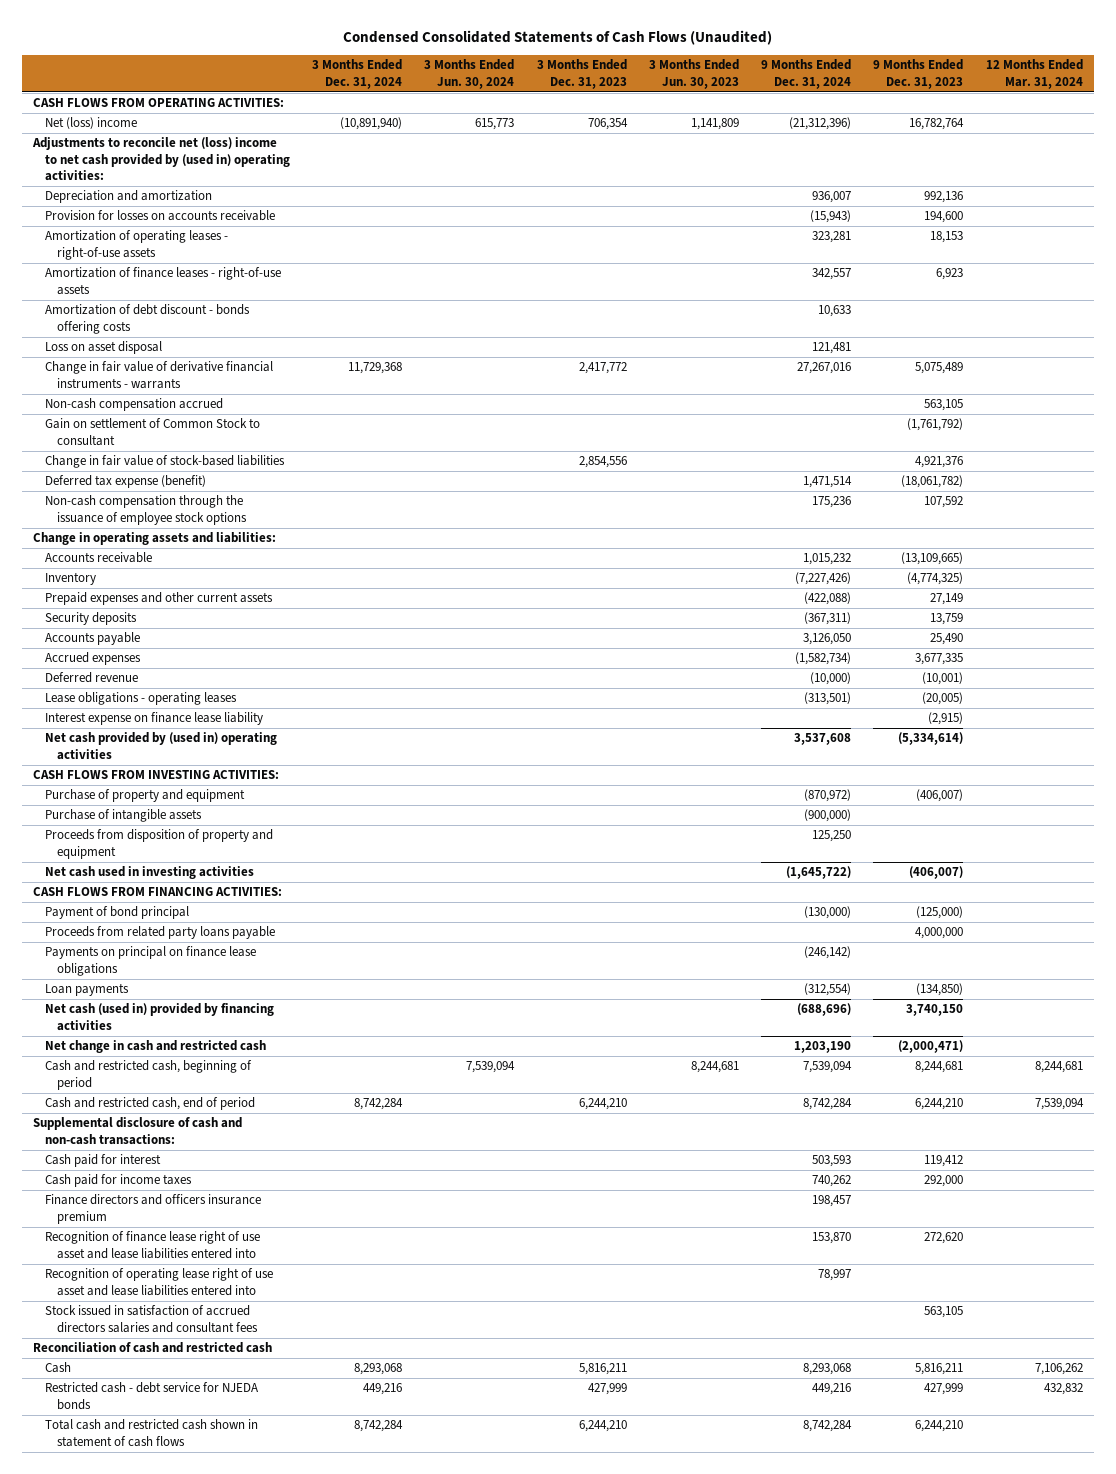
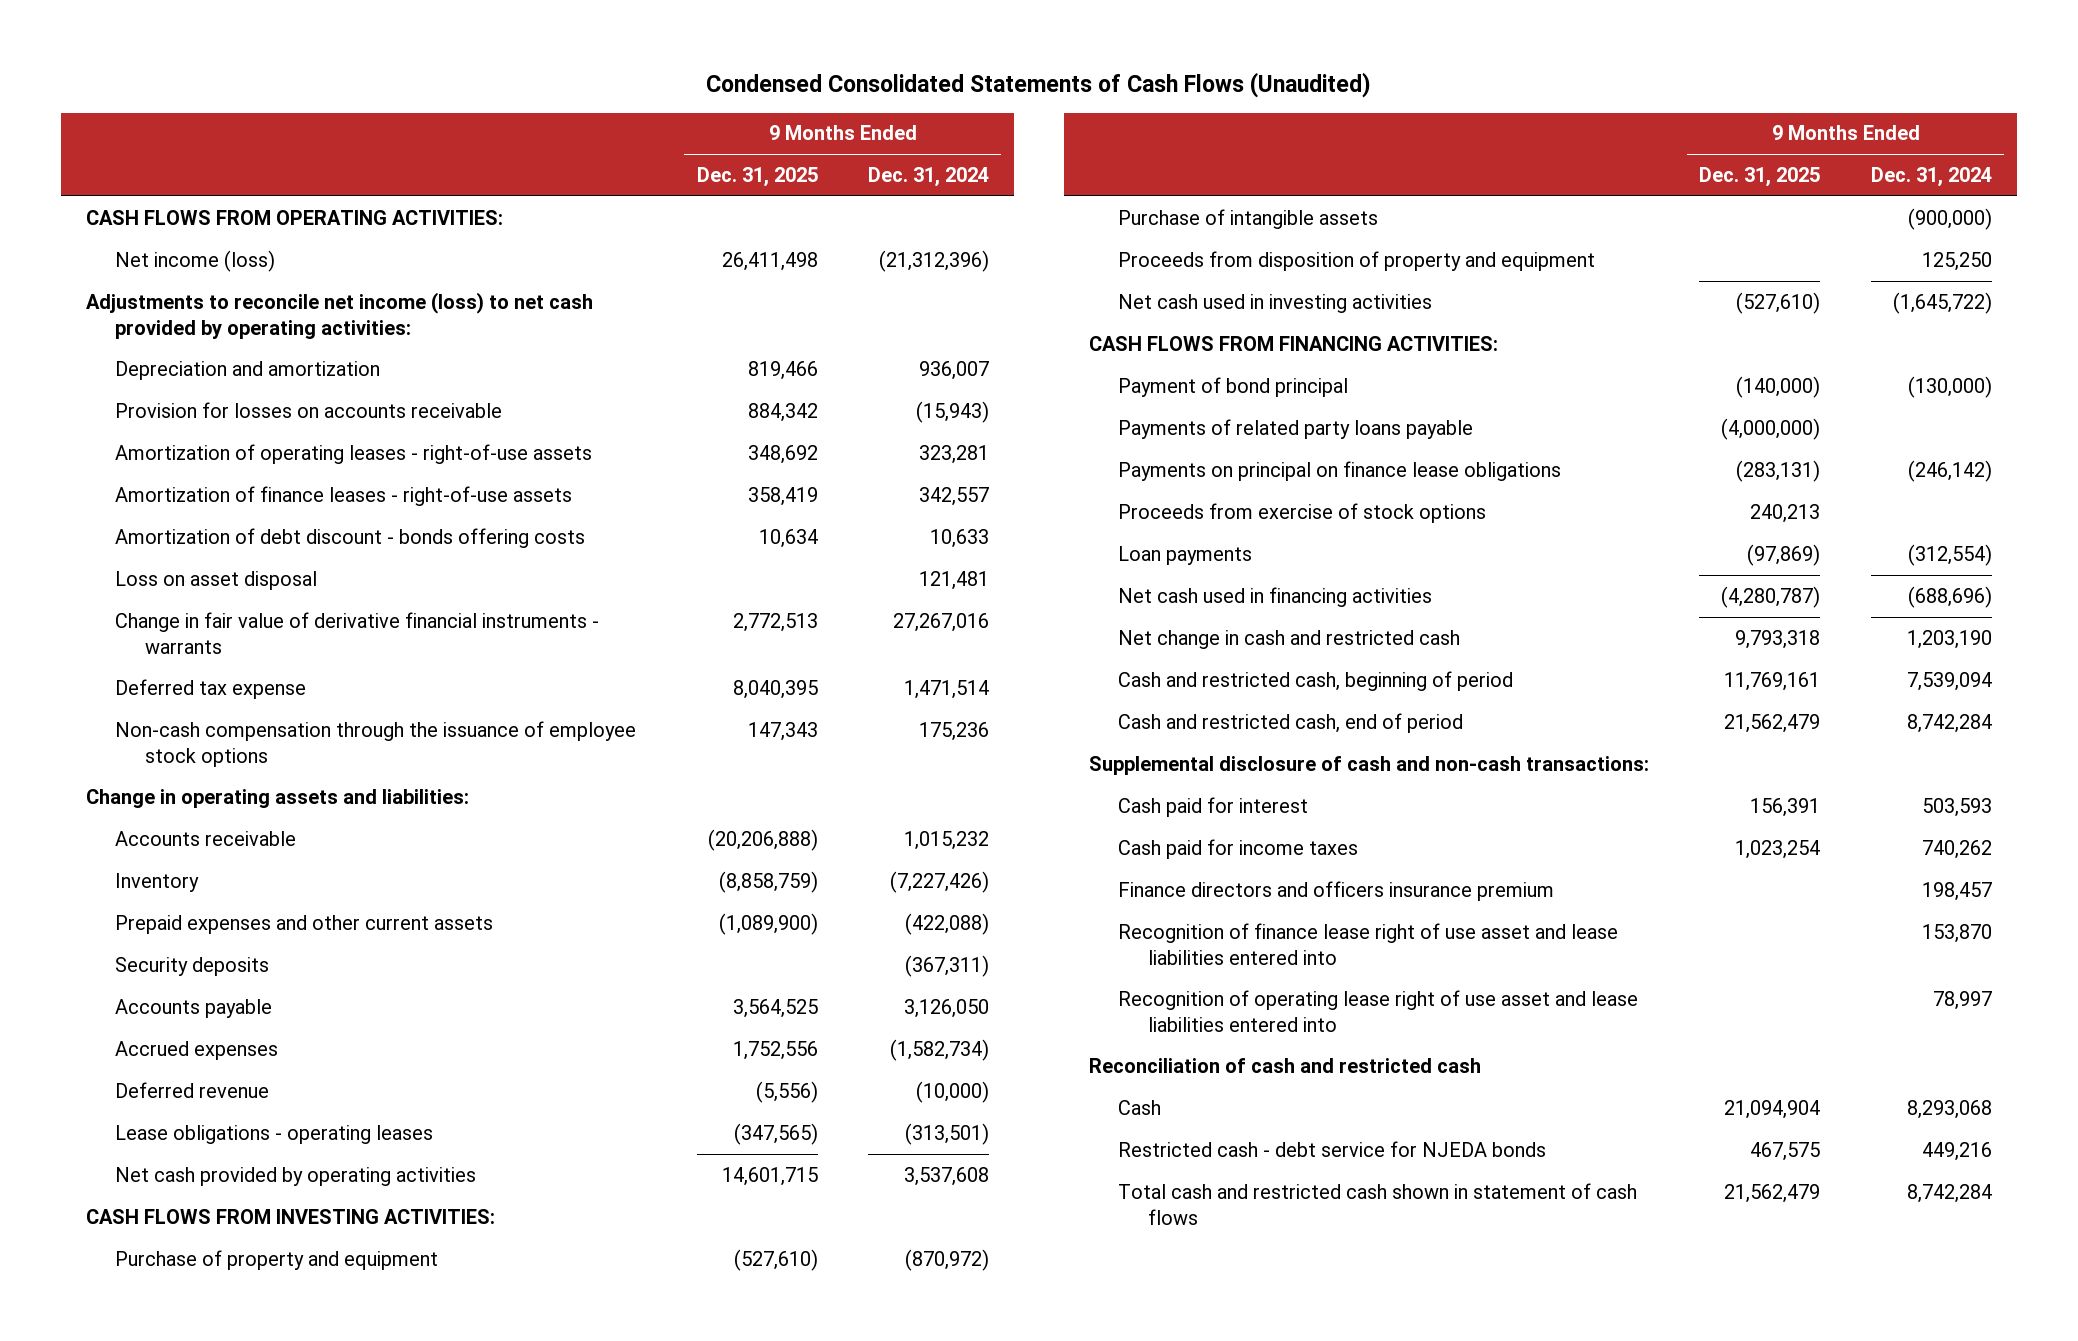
- | 3 Months Ended Dec. 31, 2024 | 3 Months Ended Jun. 30, 2024 | 3 Months Ended Dec. 31, 2023 | 3 Months Ended Jun. 30, 2023 | 9 Months Ended Dec. 31, 2024 | 9 Months Ended Dec. 31, 2023 | 12 Months Ended Mar. 31, 2024
+ | 9 Months Ended Dec. 31, 2025 | 9 Months Ended Dec. 31, 2024
- Net (loss) income | (10,891,940) | 615,773 | 706,354 | 1,141,809 | (21,312,396) | 16,782,764 |
- Adjustments to reconcile net (loss) income to net cash provided by (used in) operating activities:
+ Net income (loss) | 26,411,498 | (21,312,396)
+ Adjustments to reconcile net income (loss) to net cash provided by operating activities:
- Non-cash compensation accrued | | | | | | 563,105 |
- Gain on settlement of Common Stock to consultant | | | | | | (1,761,792) |
- Change in fair value of stock-based liabilities | | | 2,854,556 | | | 4,921,376 |
- Deferred tax expense (benefit) | | | | | 1,471,514 | (18,061,782) |
+ Deferred tax expense | 8,040,395 | 1,471,514
- Interest expense on finance lease liability | | | | | | (2,915) |
- Net cash provided by (used in) operating activities | | | | | 3,537,608 | (5,334,614) |
+ Net cash provided by operating activities | 14,601,715 | 3,537,608
- Proceeds from related party loans payable | | | | | | 4,000,000 |
+ Payments of related party loans payable | (4,000,000) |
+ Proceeds from exercise of stock options | 240,213 |
- Net cash (used in) provided by financing activities | | | | | (688,696) | 3,740,150 |
+ Net cash used in financing activities | (4,280,787) | (688,696)
- Stock issued in satisfaction of accrued directors salaries and consultant fees | | | | | | 563,105 |

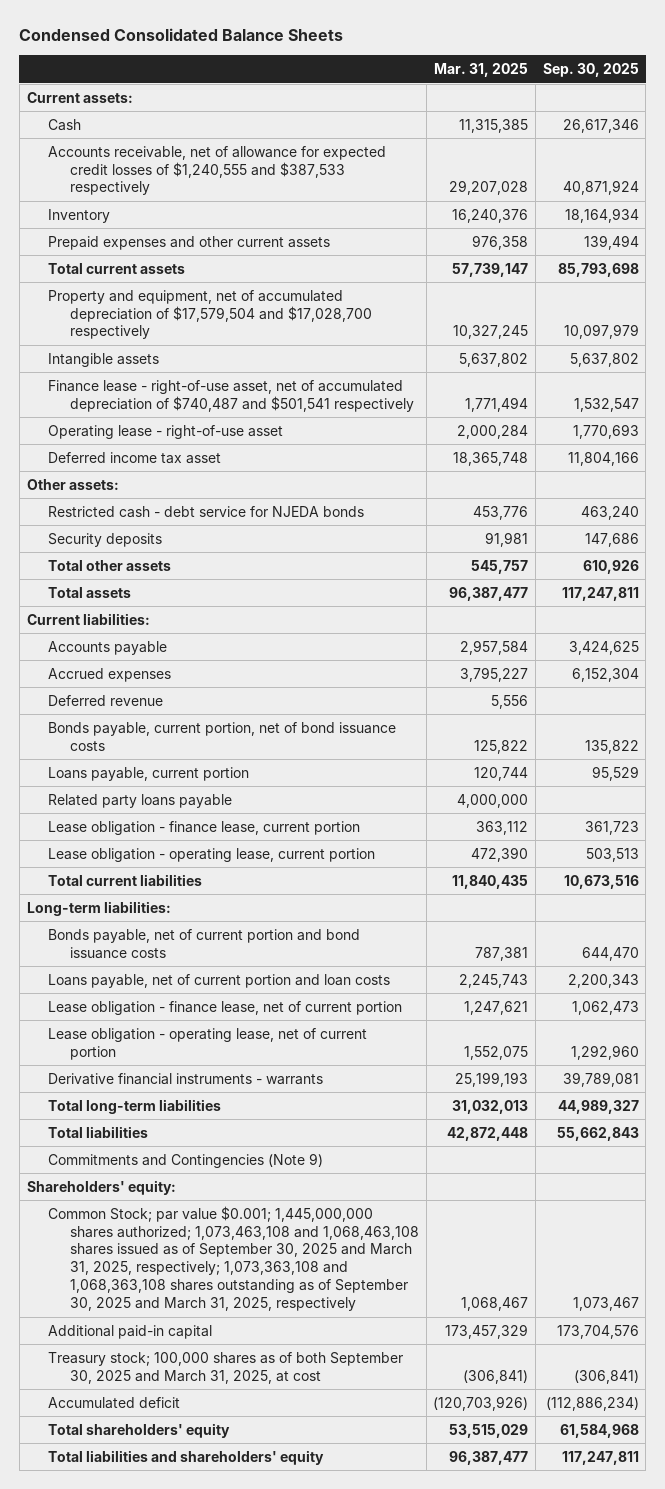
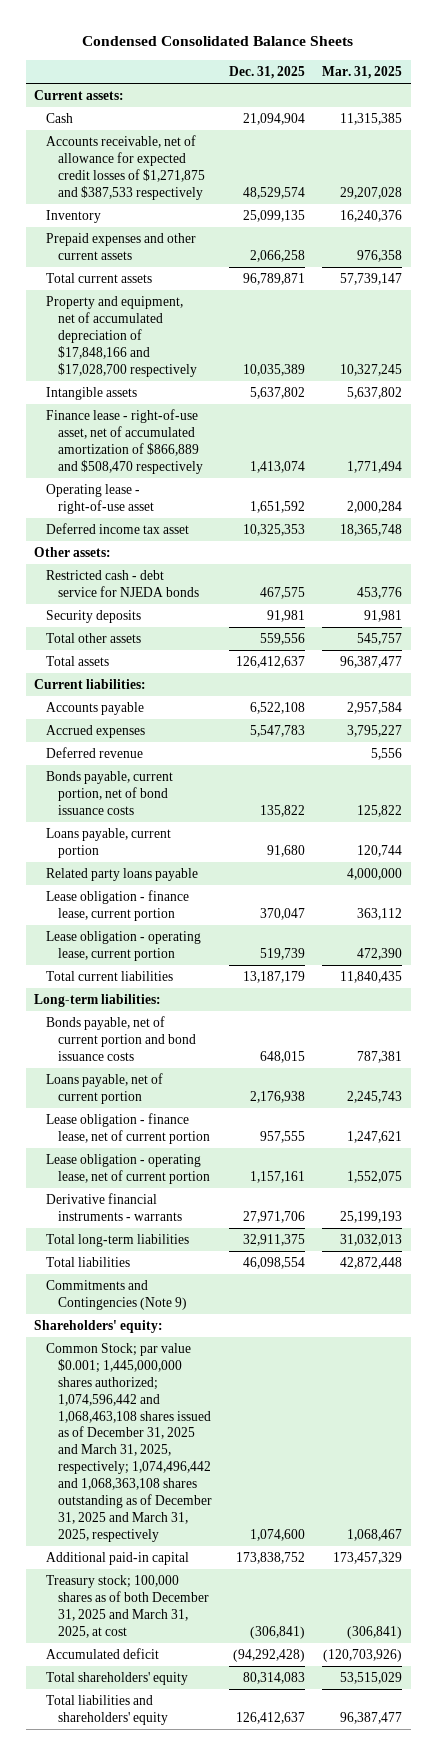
- | Mar. 31, 2025 | Sep. 30, 2025
+ | Dec. 31, 2025 | Mar. 31, 2025
- Accounts receivable, net of allowance for expected credit losses of $1,240,555 and $387,533 respectively | 29,207,028 | 40,871,924
+ Accounts receivable, net of allowance for expected credit losses of $1,271,875 and $387,533 respectively | 48,529,574 | 29,207,028
- Property and equipment, net of accumulated depreciation of $17,579,504 and $17,028,700 respectively | 10,327,245 | 10,097,979
+ Property and equipment, net of accumulated depreciation of $17,848,166 and $17,028,700 respectively | 10,035,389 | 10,327,245
- Finance lease - right-of-use asset, net of accumulated depreciation of $740,487 and $501,541 respectively | 1,771,494 | 1,532,547
+ Finance lease - right-of-use asset, net of accumulated amortization of $866,889 and $508,470 respectively | 1,413,074 | 1,771,494
- Loans payable, net of current portion and loan costs | 2,245,743 | 2,200,343
+ Loans payable, net of current portion | 2,176,938 | 2,245,743
- Common Stock; par value $0.001; 1,445,000,000 shares authorized; 1,073,463,108 and 1,068,463,108 shares issued as of September 30, 2025 and March 31, 2025, respectively; 1,073,363,108 and 1,068,363,108 shares outstanding as of September 30, 2025 and March 31, 2025, respectively | 1,068,467 | 1,073,467
+ Common Stock; par value $0.001; 1,445,000,000 shares authorized; 1,074,596,442 and 1,068,463,108 shares issued as of December 31, 2025 and March 31, 2025, respectively; 1,074,496,442 and 1,068,363,108 shares outstanding as of December 31, 2025 and March 31, 2025, respectively | 1,074,600 | 1,068,467
- Treasury stock; 100,000 shares as of both September 30, 2025 and March 31, 2025, at cost | (306,841) | (306,841)
+ Treasury stock; 100,000 shares as of both December 31, 2025 and March 31, 2025, at cost | (306,841) | (306,841)

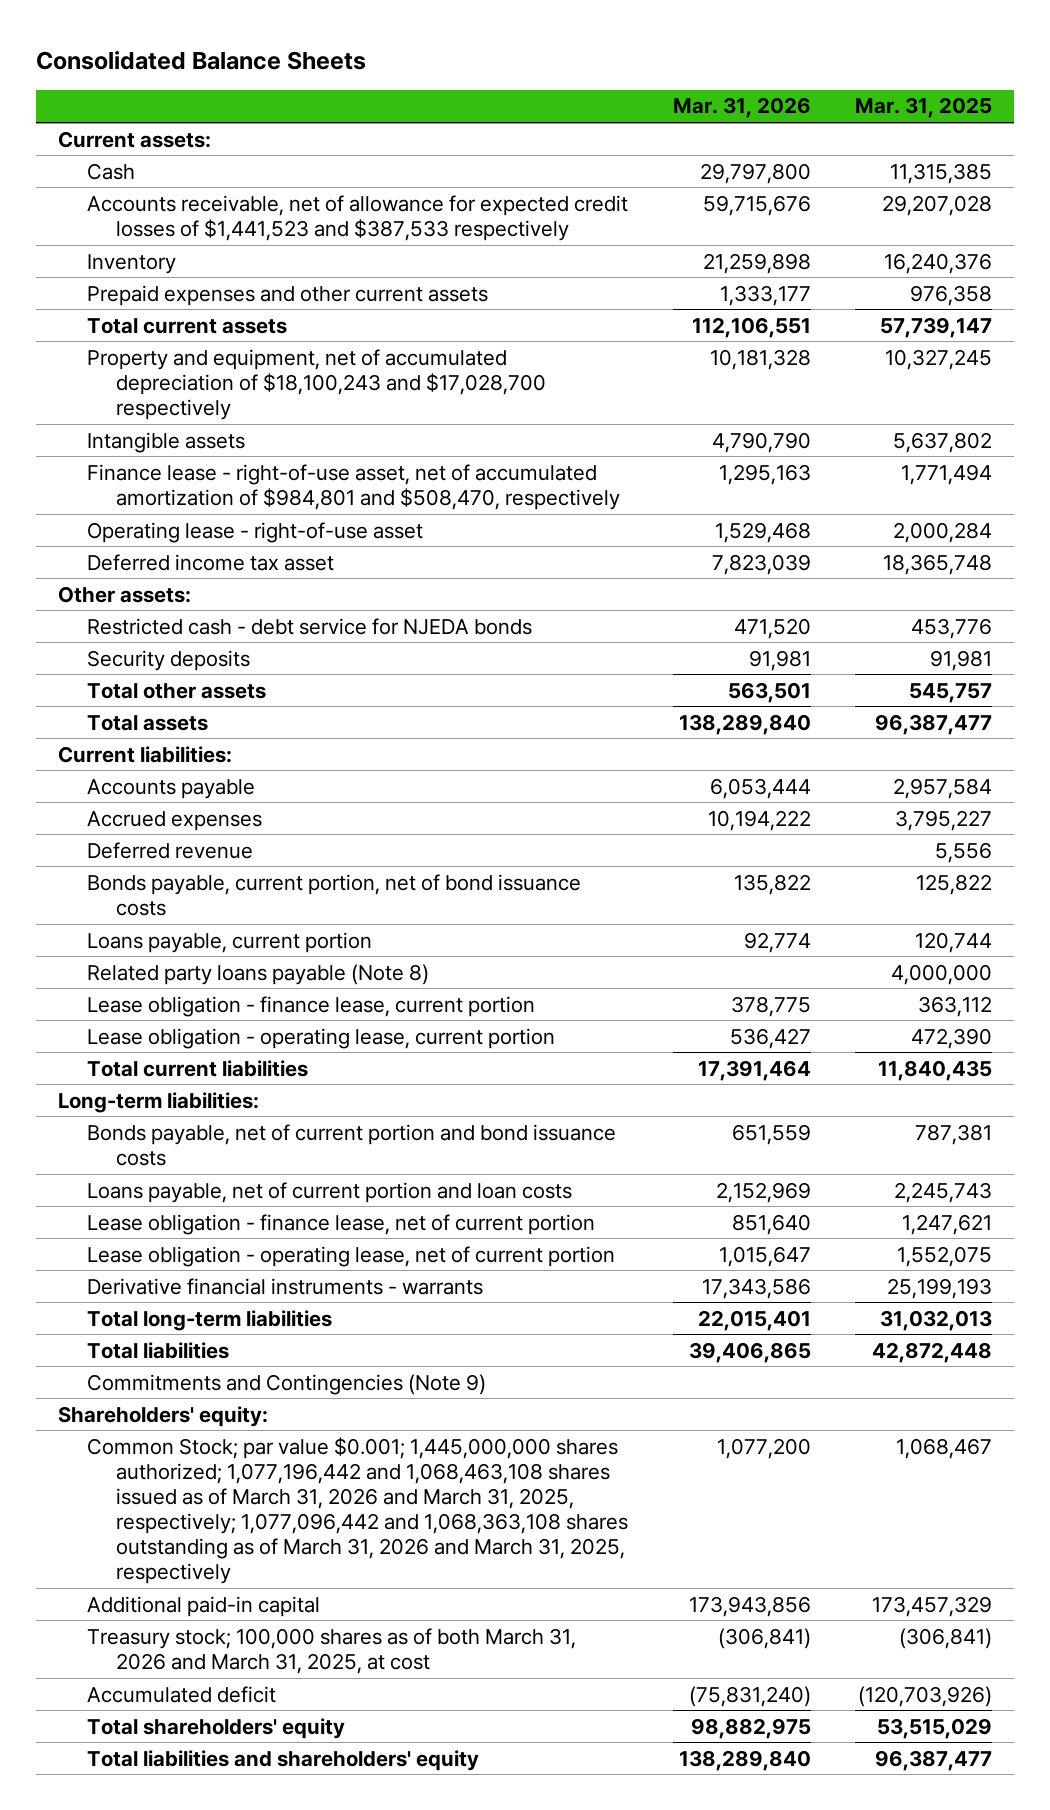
- Condensed Consolidated Balance Sheets
+ Consolidated Balance Sheets
- | Dec. 31, 2025 | Mar. 31, 2025
+ | Mar. 31, 2026 | Mar. 31, 2025
- Accounts receivable, net of allowance for expected credit losses of $1,271,875 and $387,533 respectively | 48,529,574 | 29,207,028
+ Accounts receivable, net of allowance for expected credit losses of $1,441,523 and $387,533 respectively | 59,715,676 | 29,207,028
- Property and equipment, net of accumulated depreciation of $17,848,166 and $17,028,700 respectively | 10,035,389 | 10,327,245
+ Property and equipment, net of accumulated depreciation of $18,100,243 and $17,028,700 respectively | 10,181,328 | 10,327,245
- Finance lease - right-of-use asset, net of accumulated amortization of $866,889 and $508,470 respectively | 1,413,074 | 1,771,494
+ Finance lease - right-of-use asset, net of accumulated amortization of $984,801 and $508,470, respectively | 1,295,163 | 1,771,494
- Related party loans payable | | 4,000,000
+ Related party loans payable (Note 8) | | 4,000,000
- Loans payable, net of current portion | 2,176,938 | 2,245,743
+ Loans payable, net of current portion and loan costs | 2,152,969 | 2,245,743
- Common Stock; par value $0.001; 1,445,000,000 shares authorized; 1,074,596,442 and 1,068,463,108 shares issued as of December 31, 2025 and March 31, 2025, respectively; 1,074,496,442 and 1,068,363,108 shares outstanding as of December 31, 2025 and March 31, 2025, respectively | 1,074,600 | 1,068,467
+ Common Stock; par value $0.001; 1,445,000,000 shares authorized; 1,077,196,442 and 1,068,463,108 shares issued as of March 31, 2026 and March 31, 2025, respectively; 1,077,096,442 and 1,068,363,108 shares outstanding as of March 31, 2026 and March 31, 2025, respectively | 1,077,200 | 1,068,467
- Treasury stock; 100,000 shares as of both December 31, 2025 and March 31, 2025, at cost | (306,841) | (306,841)
+ Treasury stock; 100,000 shares as of both March 31, 2026 and March 31, 2025, at cost | (306,841) | (306,841)

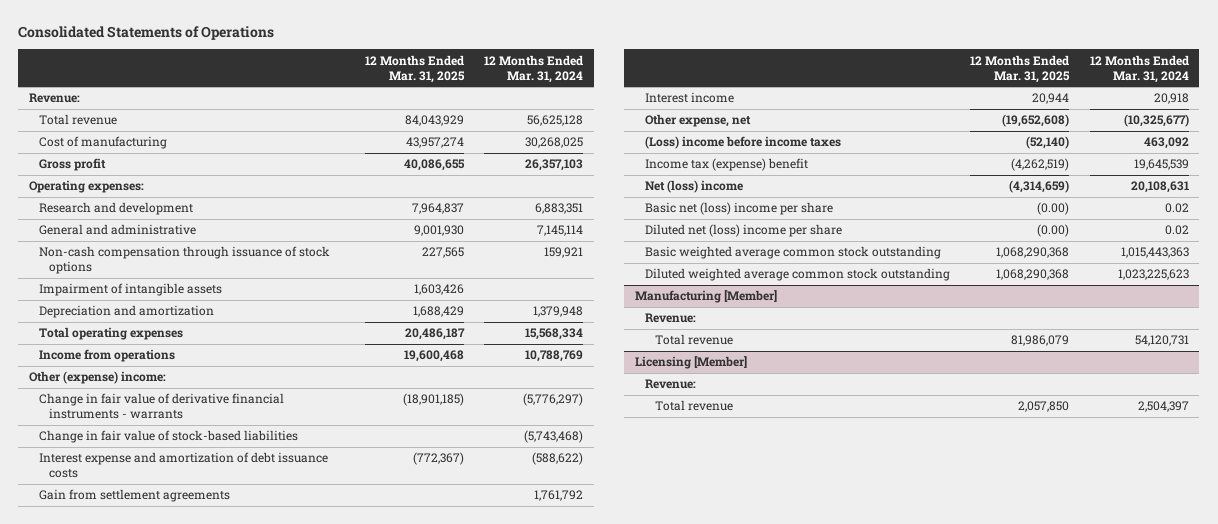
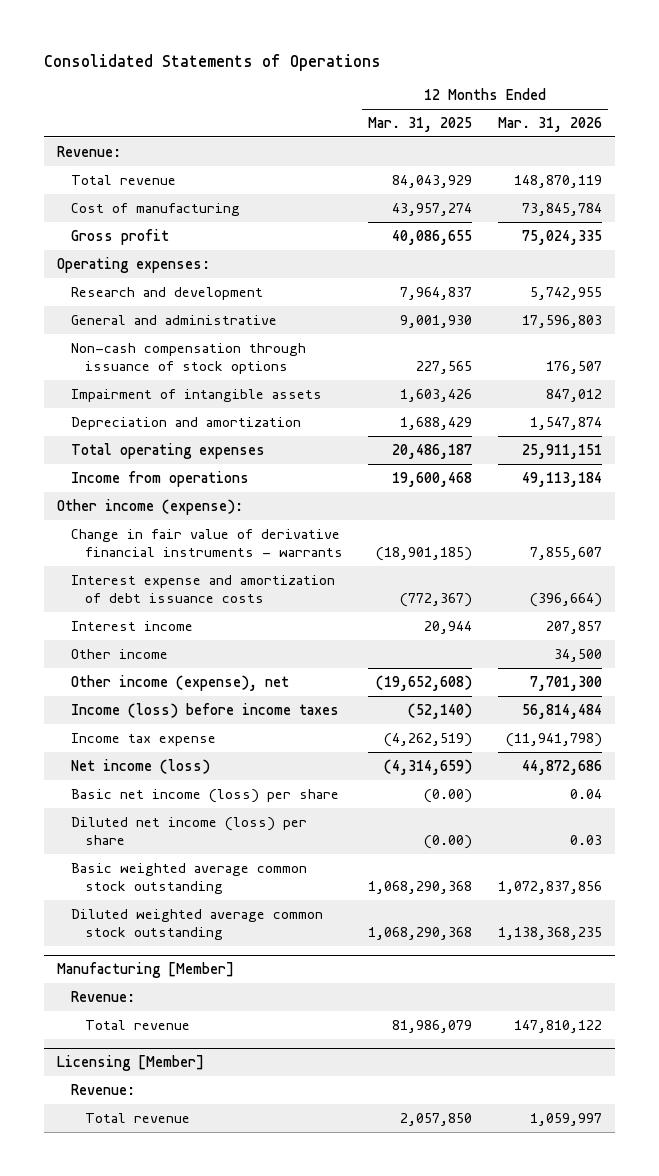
- | 12 Months Ended Mar. 31, 2025 | 12 Months Ended Mar. 31, 2024
+ | 12 Months Ended Mar. 31, 2025 | 12 Months Ended Mar. 31, 2026
- Other (expense) income:
+ Other income (expense):
- Change in fair value of stock-based liabilities | | (5,743,468)
- Gain from settlement agreements | | 1,761,792
- Other expense, net | (19,652,608) | (10,325,677)
- (Loss) income before income taxes | (52,140) | 463,092
- Income tax (expense) benefit | (4,262,519) | 19,645,539
- Net (loss) income | (4,314,659) | 20,108,631
- Basic net (loss) income per share | (0.00) | 0.02
- Diluted net (loss) income per share | (0.00) | 0.02
+ Other income | | 34,500
+ Other income (expense), net | (19,652,608) | 7,701,300
+ Income (loss) before income taxes | (52,140) | 56,814,484
+ Income tax expense | (4,262,519) | (11,941,798)
+ Net income (loss) | (4,314,659) | 44,872,686
+ Basic net income (loss) per share | (0.00) | 0.04
+ Diluted net income (loss) per share | (0.00) | 0.03

